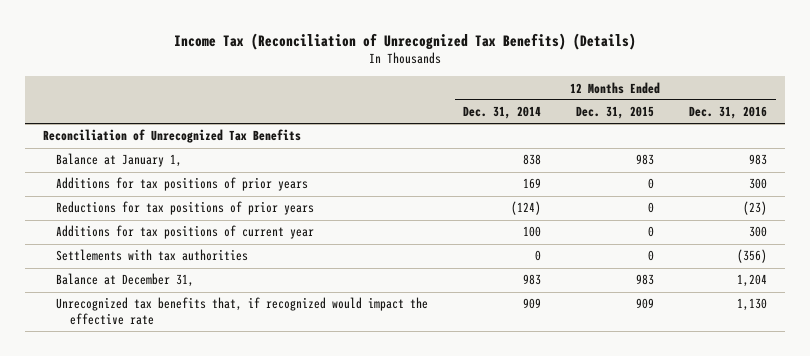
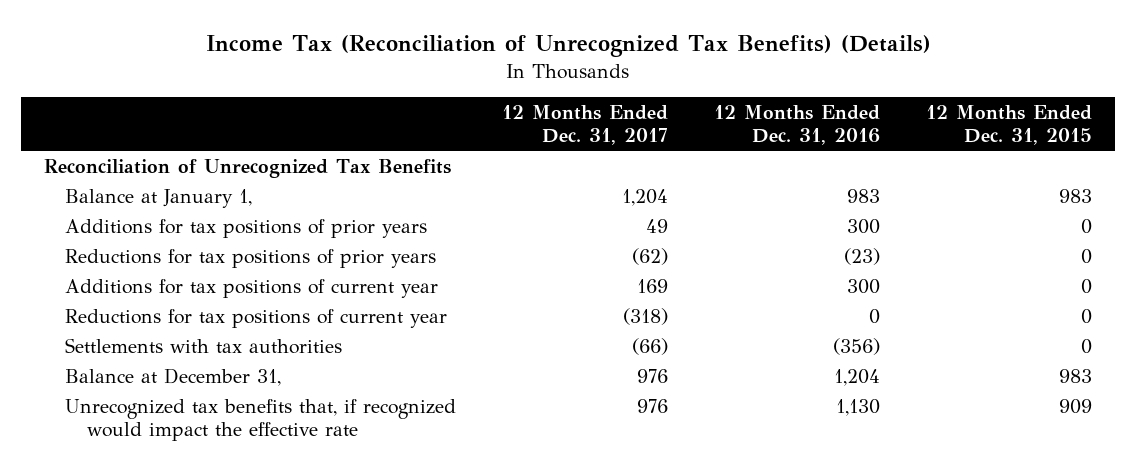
- | 12 Months Ended Dec. 31, 2014 | 12 Months Ended Dec. 31, 2015 | 12 Months Ended Dec. 31, 2016
+ | 12 Months Ended Dec. 31, 2017 | 12 Months Ended Dec. 31, 2016 | 12 Months Ended Dec. 31, 2015
+ Reductions for tax positions of current year | (318) | 0 | 0

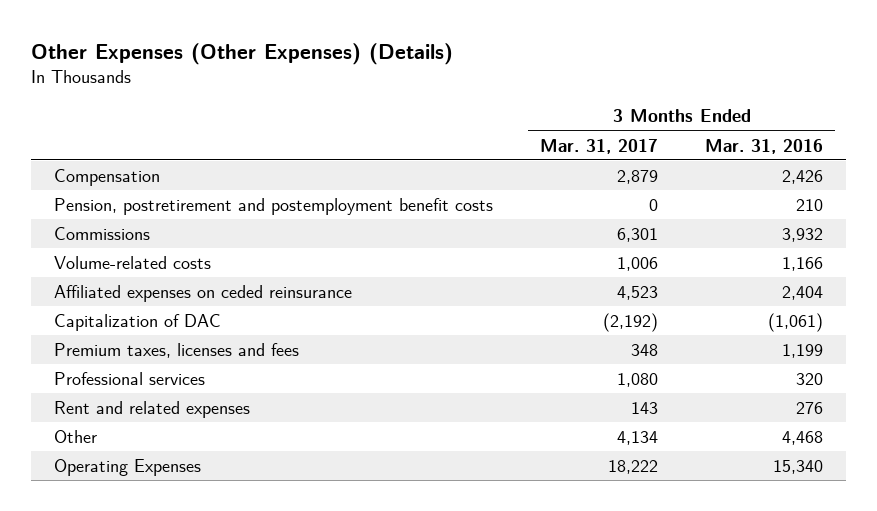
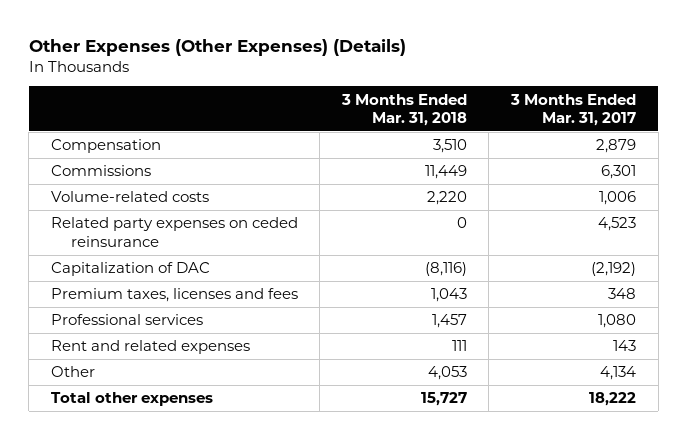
- | 3 Months Ended Mar. 31, 2017 | 3 Months Ended Mar. 31, 2016
+ | 3 Months Ended Mar. 31, 2018 | 3 Months Ended Mar. 31, 2017
- Pension, postretirement and postemployment benefit costs | 0 | 210
- Affiliated expenses on ceded reinsurance | 4,523 | 2,404
+ Related party expenses on ceded reinsurance | 0 | 4,523
- Operating Expenses | 18,222 | 15,340
+ Total other expenses | 15,727 | 18,222

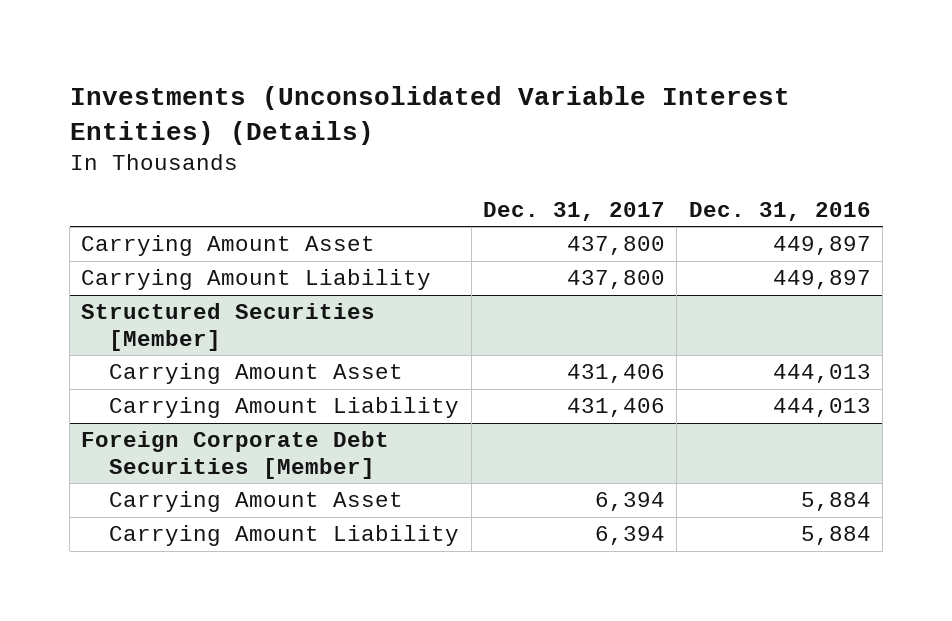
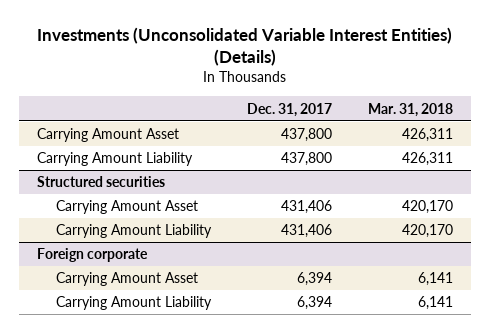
- | Dec. 31, 2017 | Dec. 31, 2016
+ | Dec. 31, 2017 | Mar. 31, 2018
- Structured Securities [Member]
+ Structured securities
- Foreign Corporate Debt Securities [Member]
+ Foreign corporate

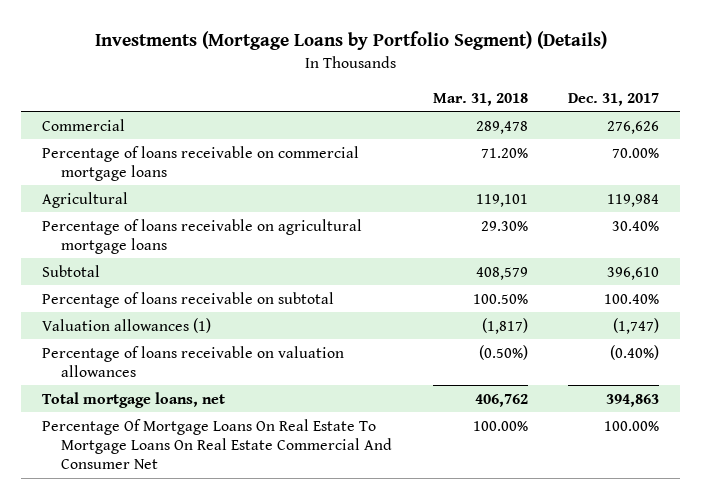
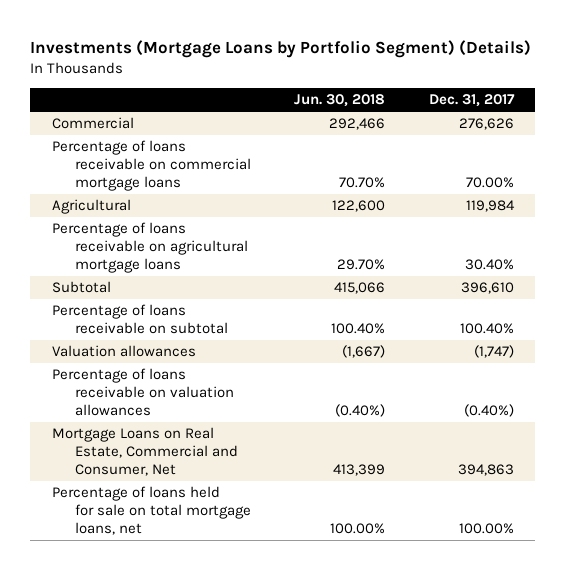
- | Mar. 31, 2018 | Dec. 31, 2017
+ | Jun. 30, 2018 | Dec. 31, 2017
- Valuation allowances (1) | (1,817) | (1,747)
+ Valuation allowances | (1,667) | (1,747)
- Total mortgage loans, net | 406,762 | 394,863
- Percentage Of Mortgage Loans On Real Estate To Mortgage Loans On Real Estate Commercial And Consumer Net | 100.00% | 100.00%
+ Mortgage Loans on Real Estate, Commercial and Consumer, Net | 413,399 | 394,863
+ Percentage of loans held for sale on total mortgage loans, net | 100.00% | 100.00%

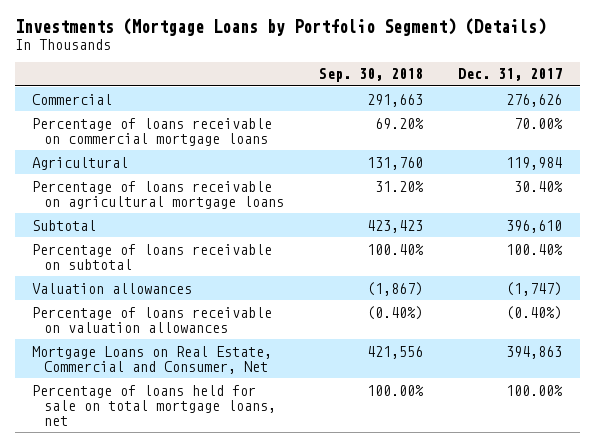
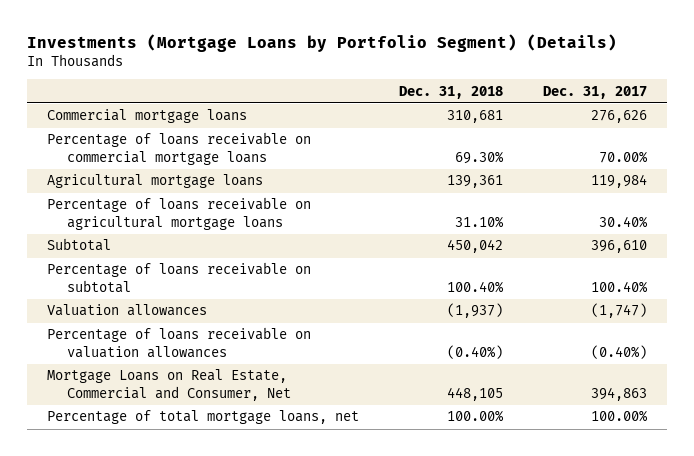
- | Sep. 30, 2018 | Dec. 31, 2017
+ | Dec. 31, 2018 | Dec. 31, 2017
- Commercial | 291,663 | 276,626
+ Commercial mortgage loans | 310,681 | 276,626
- Agricultural | 131,760 | 119,984
+ Agricultural mortgage loans | 139,361 | 119,984
- Percentage of loans held for sale on total mortgage loans, net | 100.00% | 100.00%
+ Percentage of total mortgage loans, net | 100.00% | 100.00%

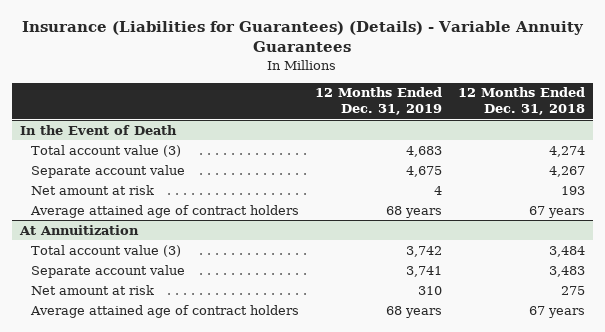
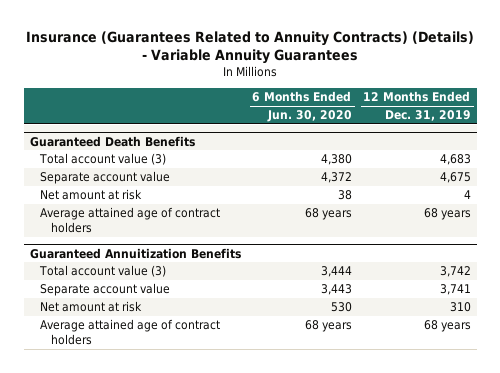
- Insurance (Liabilities for Guarantees) (Details) - Variable Annuity Guarantees
+ Insurance (Guarantees Related to Annuity Contracts) (Details) - Variable Annuity Guarantees
- | 12 Months Ended Dec. 31, 2019 | 12 Months Ended Dec. 31, 2018
+ | 6 Months Ended Jun. 30, 2020 | 12 Months Ended Dec. 31, 2019
- In the Event of Death
+ Guaranteed Death Benefits
- At Annuitization
+ Guaranteed Annuitization Benefits

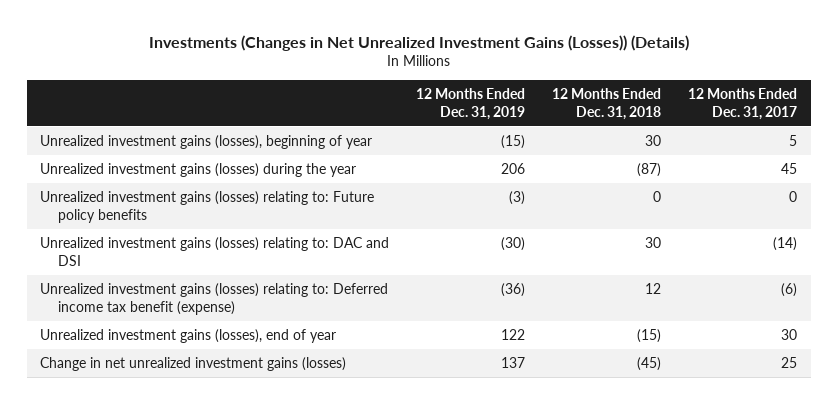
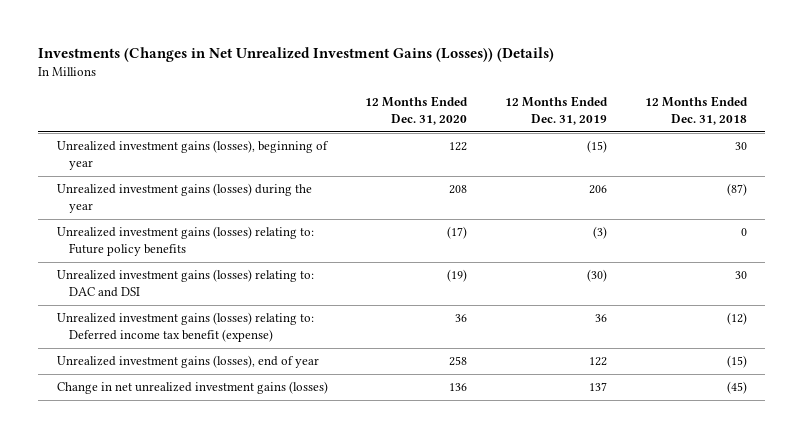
- | 12 Months Ended Dec. 31, 2019 | 12 Months Ended Dec. 31, 2018 | 12 Months Ended Dec. 31, 2017
+ | 12 Months Ended Dec. 31, 2020 | 12 Months Ended Dec. 31, 2019 | 12 Months Ended Dec. 31, 2018
- Unrealized investment gains (losses) relating to: Deferred income tax benefit (expense) | (36) | 12 | (6)
+ Unrealized investment gains (losses) relating to: Deferred income tax benefit (expense) | 36 | 36 | (12)

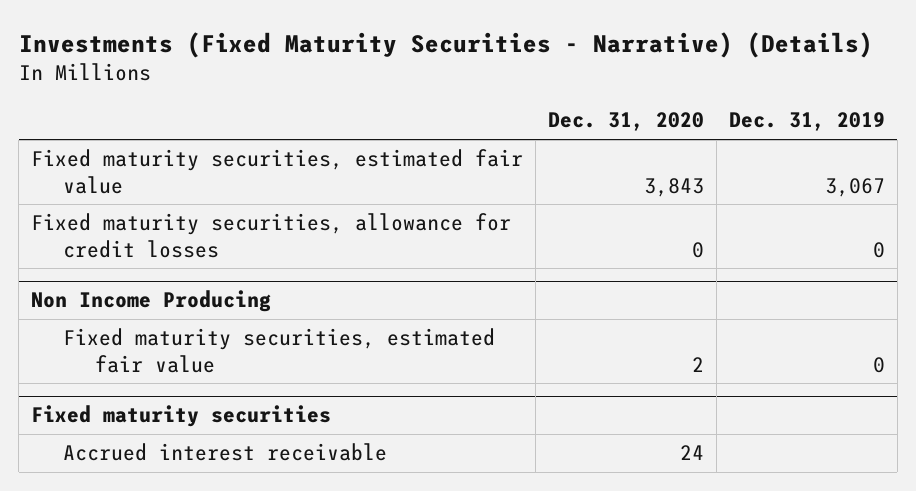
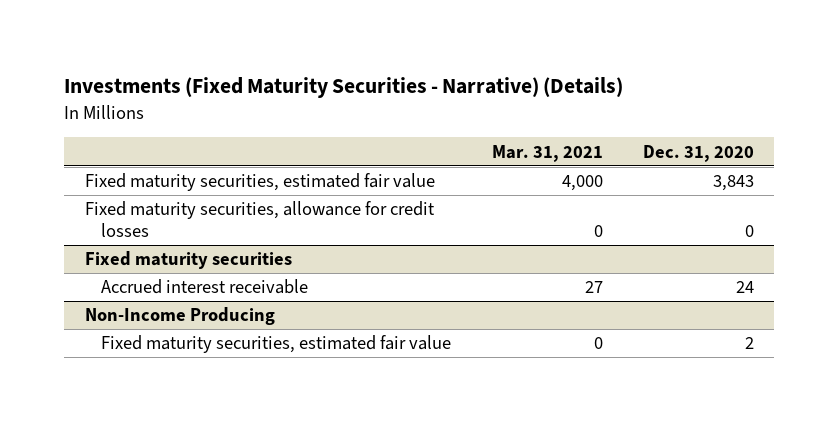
- | Dec. 31, 2020 | Dec. 31, 2019
+ | Mar. 31, 2021 | Dec. 31, 2020
- Non Income Producing
- Fixed maturity securities, estimated fair value | 2 | 0
+ Non-Income Producing
+ Fixed maturity securities, estimated fair value | 0 | 2

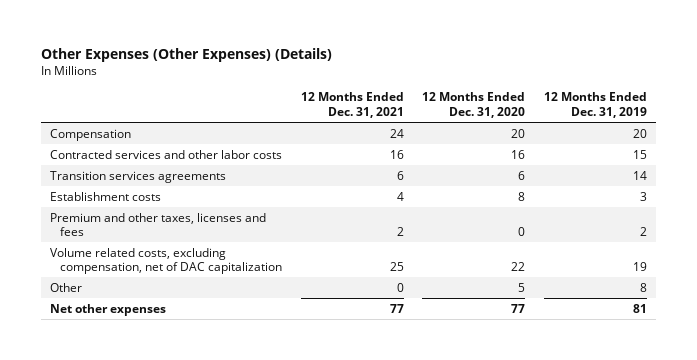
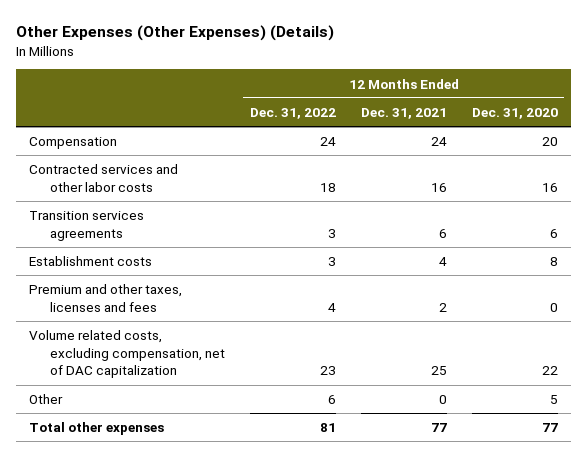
- | 12 Months Ended Dec. 31, 2021 | 12 Months Ended Dec. 31, 2020 | 12 Months Ended Dec. 31, 2019
+ | 12 Months Ended Dec. 31, 2022 | 12 Months Ended Dec. 31, 2021 | 12 Months Ended Dec. 31, 2020
- Net other expenses | 77 | 77 | 81
+ Total other expenses | 81 | 77 | 77

